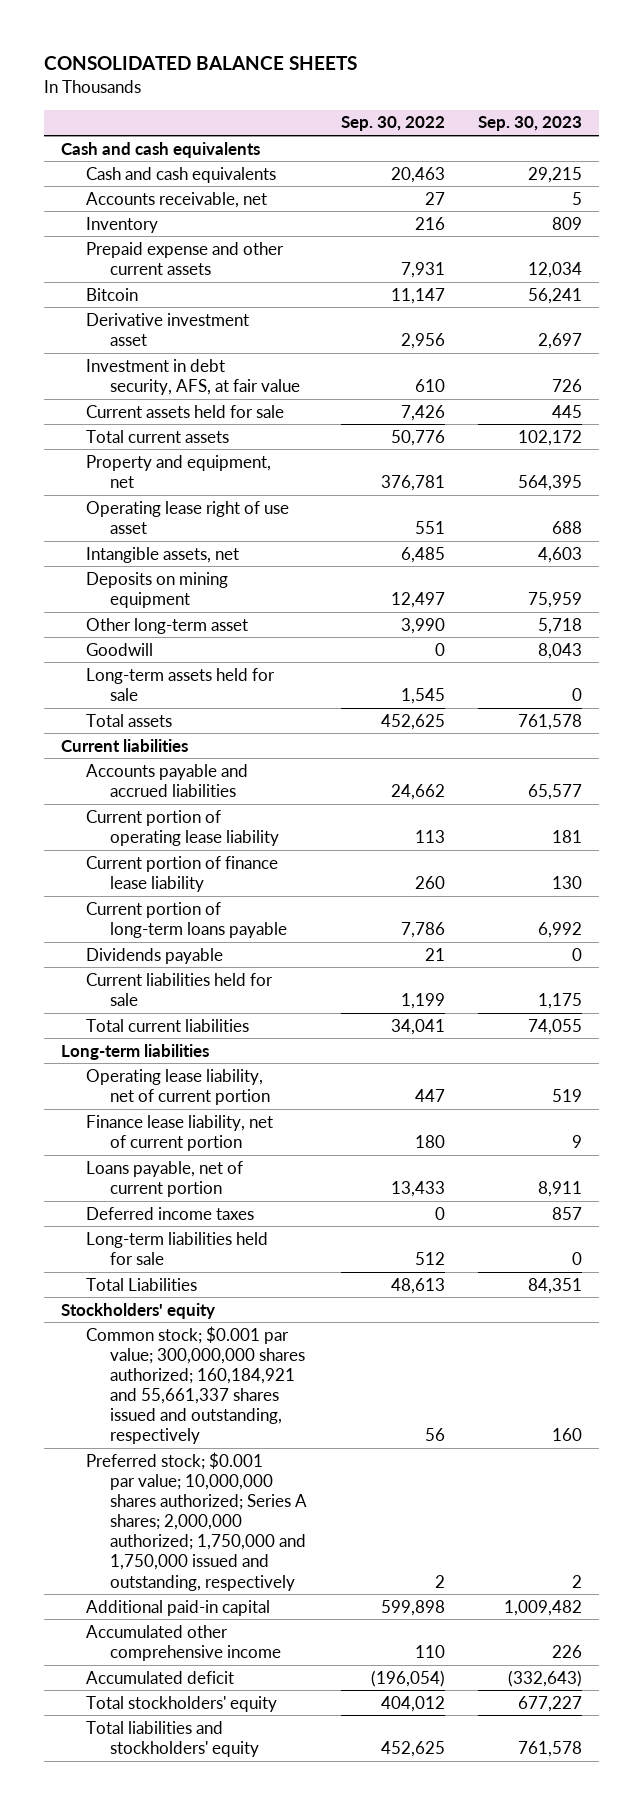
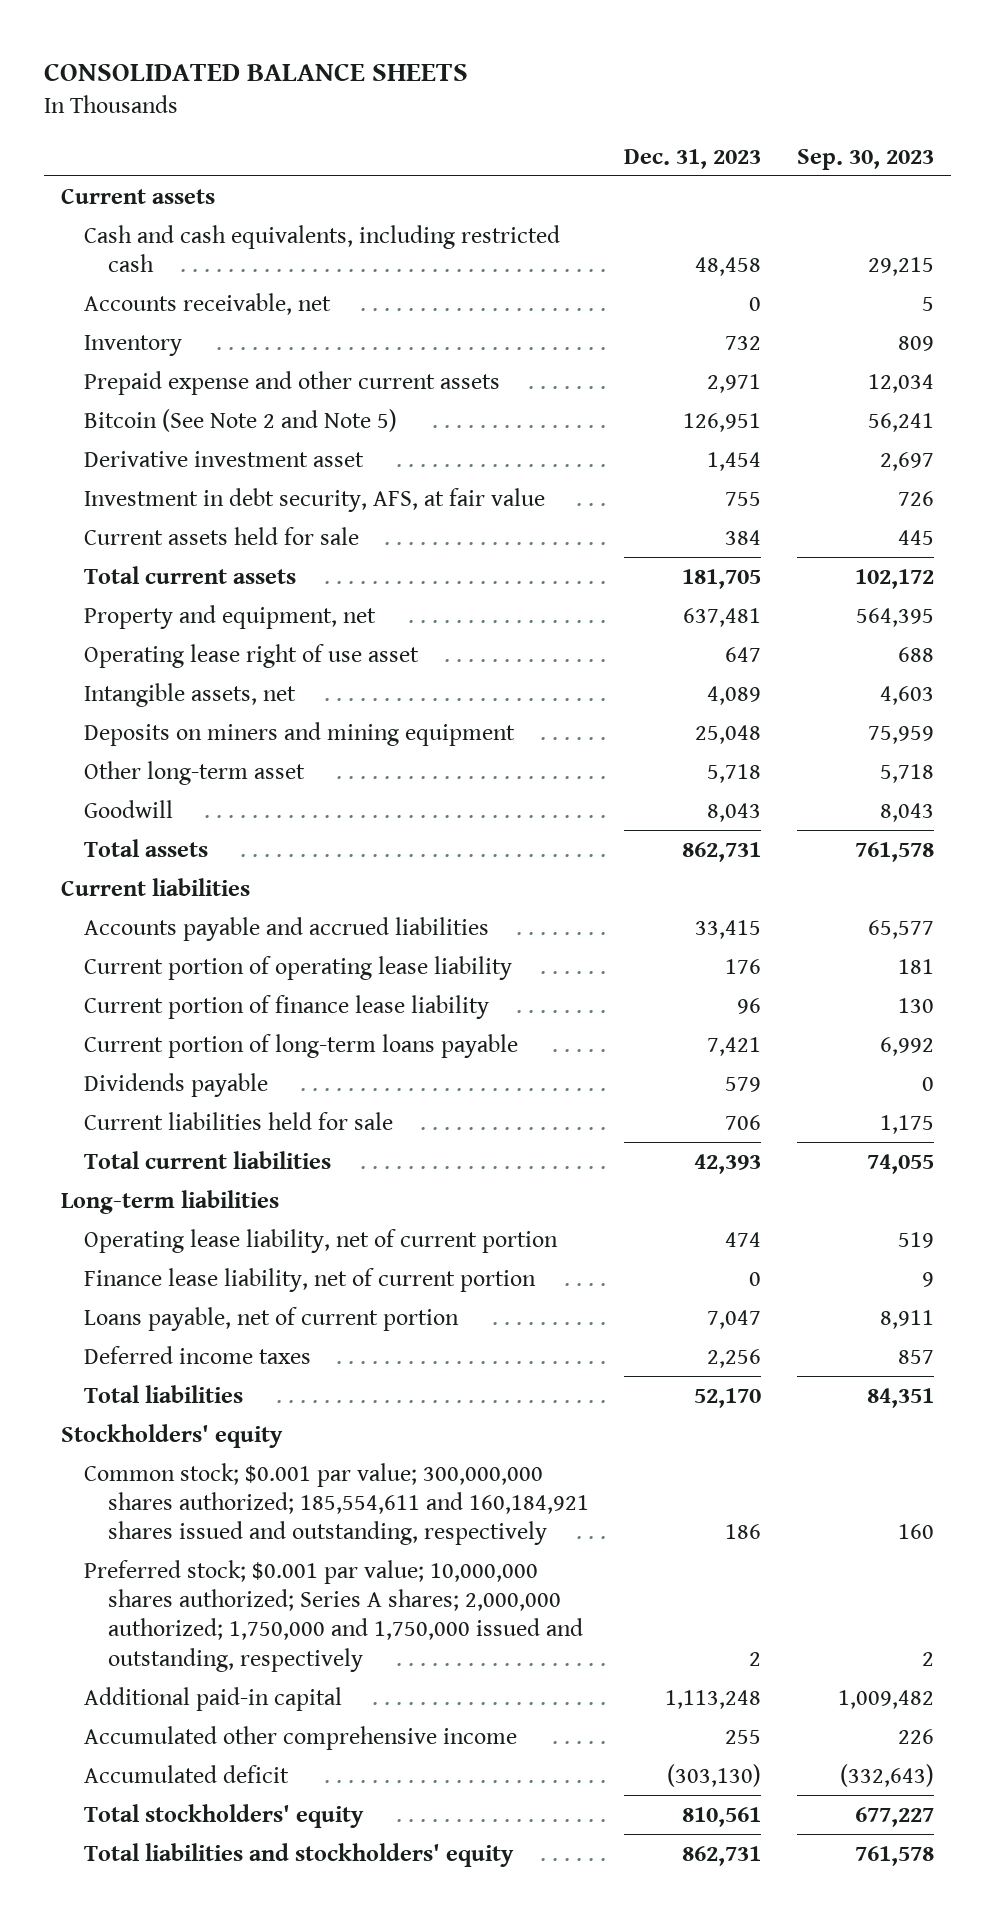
- | Sep. 30, 2022 | Sep. 30, 2023
+ | Dec. 31, 2023 | Sep. 30, 2023
- Cash and cash equivalents
- Cash and cash equivalents | 20,463 | 29,215
+ Current assets
+ Cash and cash equivalents, including restricted cash | 48,458 | 29,215
- Bitcoin | 11,147 | 56,241
+ Bitcoin (See Note 2 and Note 5) | 126,951 | 56,241
- Deposits on mining equipment | 12,497 | 75,959
+ Deposits on miners and mining equipment | 25,048 | 75,959
- Long-term assets held for sale | 1,545 | 0
- Long-term liabilities held for sale | 512 | 0
- Total Liabilities | 48,613 | 84,351
+ Total liabilities | 52,170 | 84,351
- Common stock; $0.001 par value; 300,000,000 shares authorized; 160,184,921 and 55,661,337 shares issued and outstanding, respectively | 56 | 160
+ Common stock; $0.001 par value; 300,000,000 shares authorized; 185,554,611 and 160,184,921 shares issued and outstanding, respectively | 186 | 160

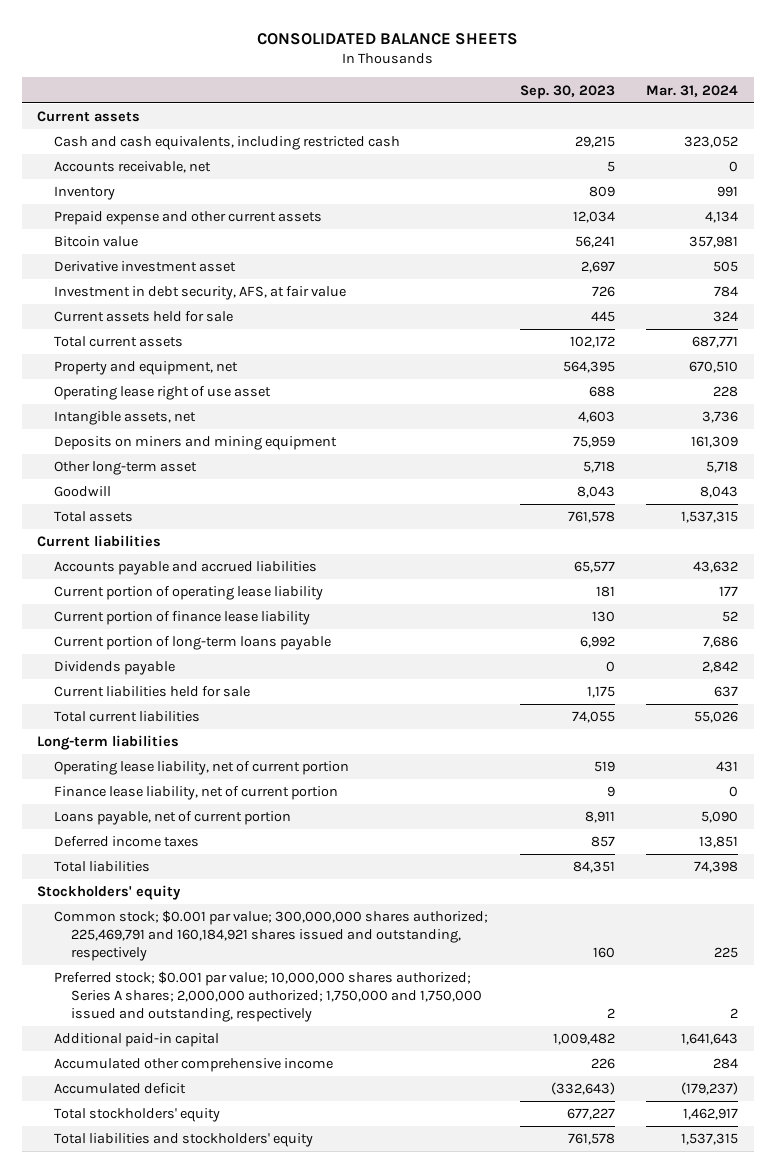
- | Dec. 31, 2023 | Sep. 30, 2023
+ | Sep. 30, 2023 | Mar. 31, 2024
- Bitcoin (See Note 2 and Note 5) | 126,951 | 56,241
+ Bitcoin value | 56,241 | 357,981
- Common stock; $0.001 par value; 300,000,000 shares authorized; 185,554,611 and 160,184,921 shares issued and outstanding, respectively | 186 | 160
+ Common stock; $0.001 par value; 300,000,000 shares authorized; 225,469,791 and 160,184,921 shares issued and outstanding, respectively | 160 | 225

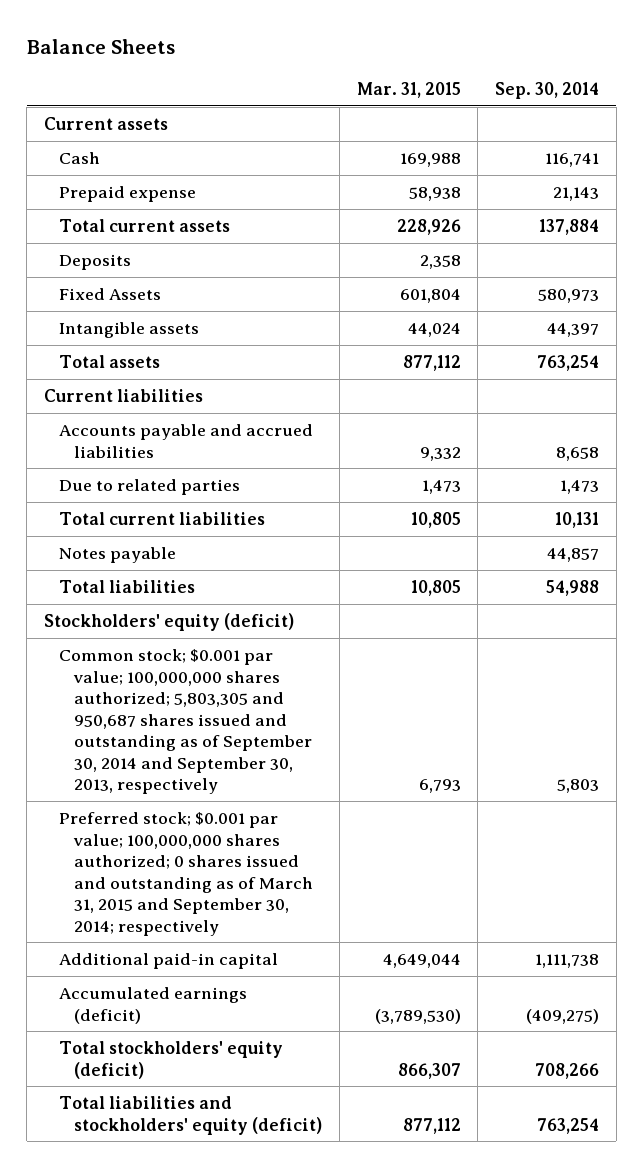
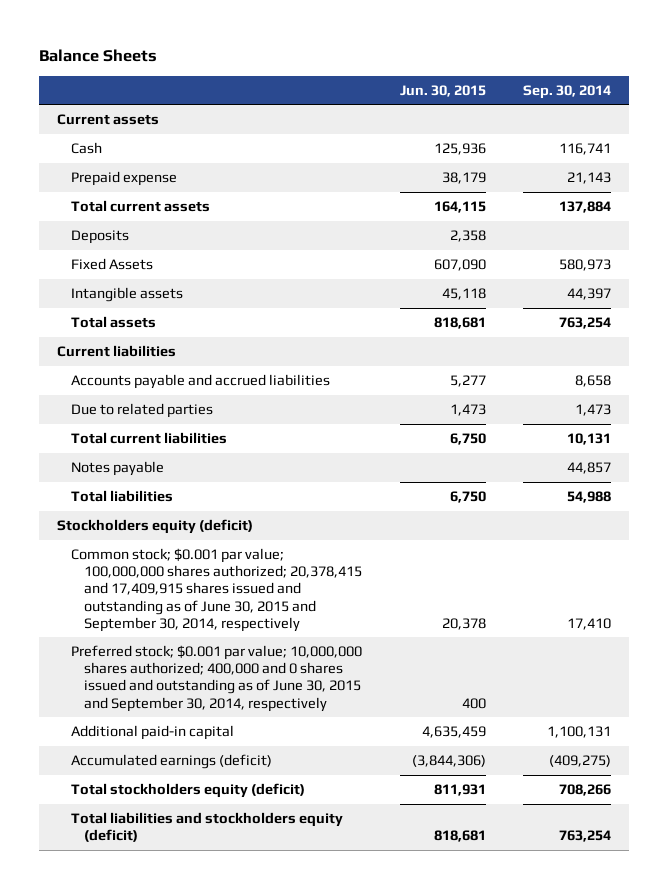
- | Mar. 31, 2015 | Sep. 30, 2014
+ | Jun. 30, 2015 | Sep. 30, 2014
- Stockholders' equity (deficit)
- Common stock; $0.001 par value; 100,000,000 shares authorized; 5,803,305 and 950,687 shares issued and outstanding as of September 30, 2014 and September 30, 2013, respectively | 6,793 | 5,803
- Preferred stock; $0.001 par value; 100,000,000 shares authorized; 0 shares issued and outstanding as of March 31, 2015 and September 30, 2014; respectively
- Additional paid-in capital | 4,649,044 | 1,111,738
+ Stockholders equity (deficit)
+ Common stock; $0.001 par value; 100,000,000 shares authorized; 20,378,415 and 17,409,915 shares issued and outstanding as of June 30, 2015 and September 30, 2014, respectively | 20,378 | 17,410
+ Preferred stock; $0.001 par value; 10,000,000 shares authorized; 400,000 and 0 shares issued and outstanding as of June 30, 2015 and September 30, 2014, respectively | 400 |
+ Additional paid-in capital | 4,635,459 | 1,100,131
- Total stockholders' equity (deficit) | 866,307 | 708,266
- Total liabilities and stockholders' equity (deficit) | 877,112 | 763,254
+ Total stockholders equity (deficit) | 811,931 | 708,266
+ Total liabilities and stockholders equity (deficit) | 818,681 | 763,254

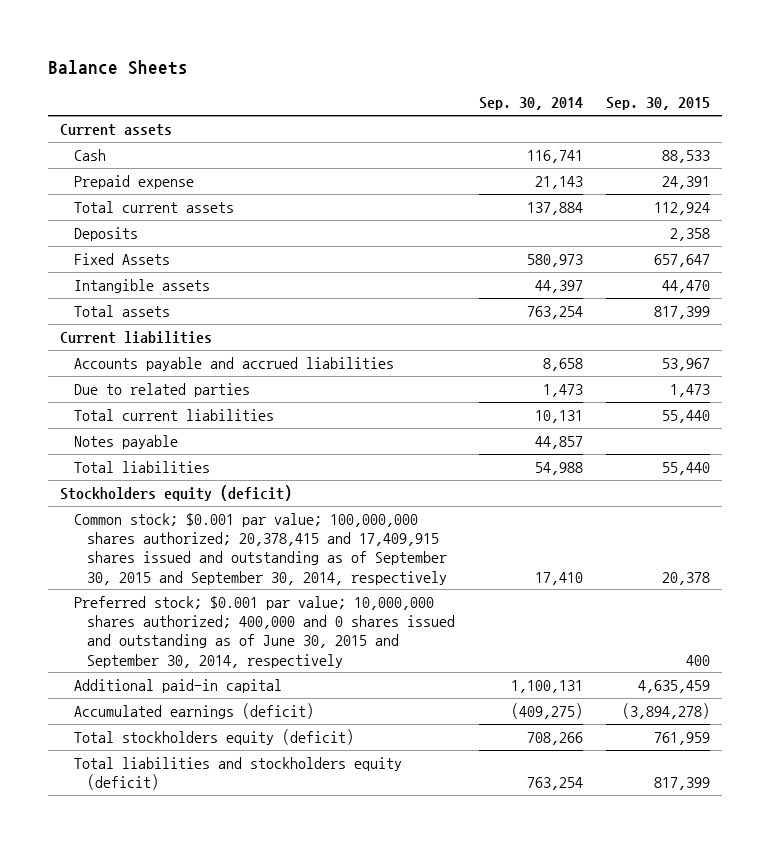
- | Jun. 30, 2015 | Sep. 30, 2014
+ | Sep. 30, 2014 | Sep. 30, 2015
- Common stock; $0.001 par value; 100,000,000 shares authorized; 20,378,415 and 17,409,915 shares issued and outstanding as of June 30, 2015 and September 30, 2014, respectively | 20,378 | 17,410
+ Common stock; $0.001 par value; 100,000,000 shares authorized; 20,378,415 and 17,409,915 shares issued and outstanding as of September 30, 2015 and September 30, 2014, respectively | 17,410 | 20,378

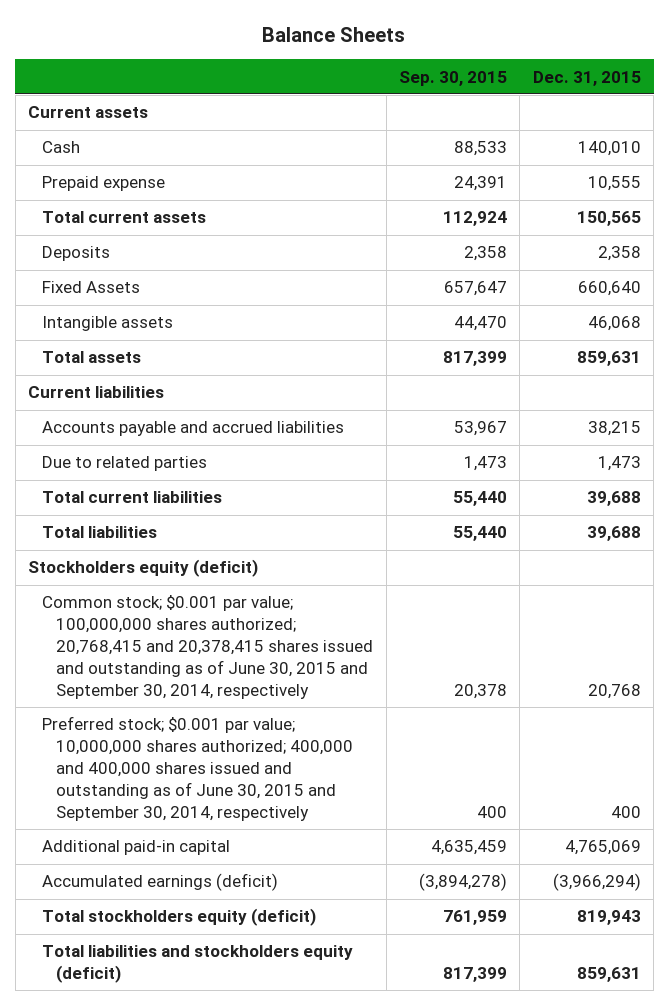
- | Sep. 30, 2014 | Sep. 30, 2015
+ | Sep. 30, 2015 | Dec. 31, 2015
- Notes payable | 44,857 |
- Common stock; $0.001 par value; 100,000,000 shares authorized; 20,378,415 and 17,409,915 shares issued and outstanding as of September 30, 2015 and September 30, 2014, respectively | 17,410 | 20,378
- Preferred stock; $0.001 par value; 10,000,000 shares authorized; 400,000 and 0 shares issued and outstanding as of June 30, 2015 and September 30, 2014, respectively | | 400
+ Common stock; $0.001 par value; 100,000,000 shares authorized; 20,768,415 and 20,378,415 shares issued and outstanding as of June 30, 2015 and September 30, 2014, respectively | 20,378 | 20,768
+ Preferred stock; $0.001 par value; 10,000,000 shares authorized; 400,000 and 400,000 shares issued and outstanding as of June 30, 2015 and September 30, 2014, respectively | 400 | 400

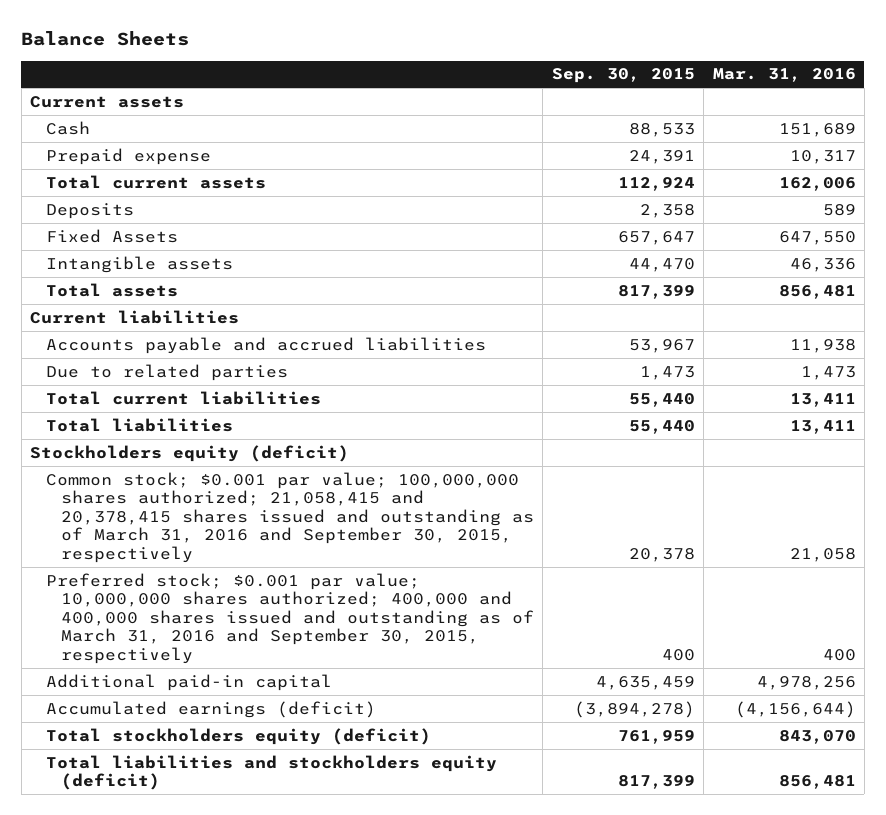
- | Sep. 30, 2015 | Dec. 31, 2015
+ | Sep. 30, 2015 | Mar. 31, 2016
- Common stock; $0.001 par value; 100,000,000 shares authorized; 20,768,415 and 20,378,415 shares issued and outstanding as of June 30, 2015 and September 30, 2014, respectively | 20,378 | 20,768
- Preferred stock; $0.001 par value; 10,000,000 shares authorized; 400,000 and 400,000 shares issued and outstanding as of June 30, 2015 and September 30, 2014, respectively | 400 | 400
+ Common stock; $0.001 par value; 100,000,000 shares authorized; 21,058,415 and 20,378,415 shares issued and outstanding as of March 31, 2016 and September 30, 2015, respectively | 20,378 | 21,058
+ Preferred stock; $0.001 par value; 10,000,000 shares authorized; 400,000 and 400,000 shares issued and outstanding as of March 31, 2016 and September 30, 2015, respectively | 400 | 400

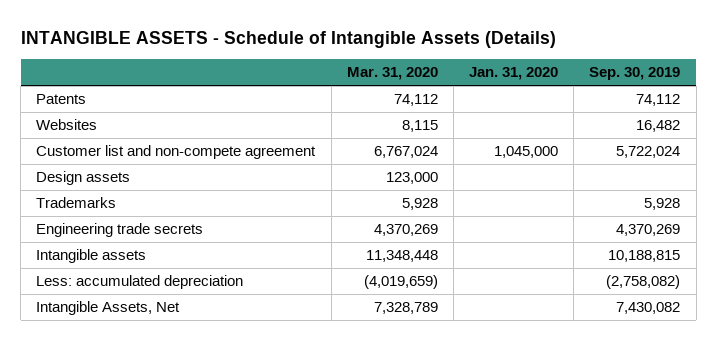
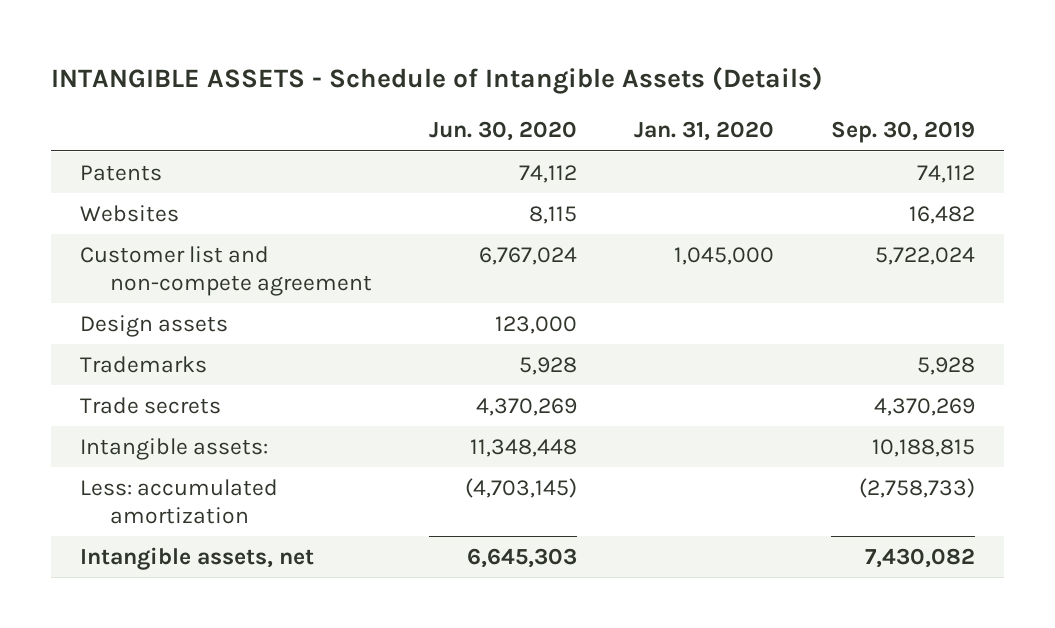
- | Mar. 31, 2020 | Jan. 31, 2020 | Sep. 30, 2019
+ | Jun. 30, 2020 | Jan. 31, 2020 | Sep. 30, 2019
- Engineering trade secrets | 4,370,269 | | 4,370,269
- Intangible assets | 11,348,448 | | 10,188,815
- Less: accumulated depreciation | (4,019,659) | | (2,758,082)
- Intangible Assets, Net | 7,328,789 | | 7,430,082
+ Trade secrets | 4,370,269 | | 4,370,269
+ Intangible assets: | 11,348,448 | | 10,188,815
+ Less: accumulated amortization | (4,703,145) | | (2,758,733)
+ Intangible assets, net | 6,645,303 | | 7,430,082

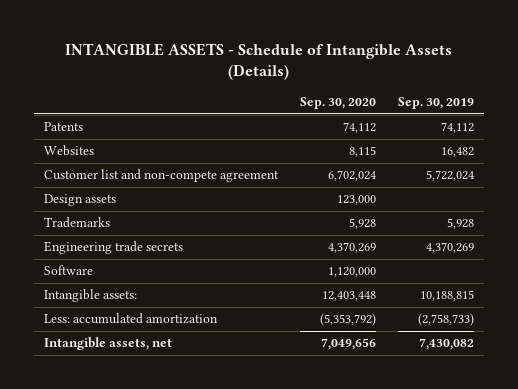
- | Jun. 30, 2020 | Jan. 31, 2020 | Sep. 30, 2019
+ | Sep. 30, 2020 | Sep. 30, 2019
- Trade secrets | 4,370,269 | | 4,370,269
+ Engineering trade secrets | 4,370,269 | 4,370,269
+ Software | 1,120,000 |

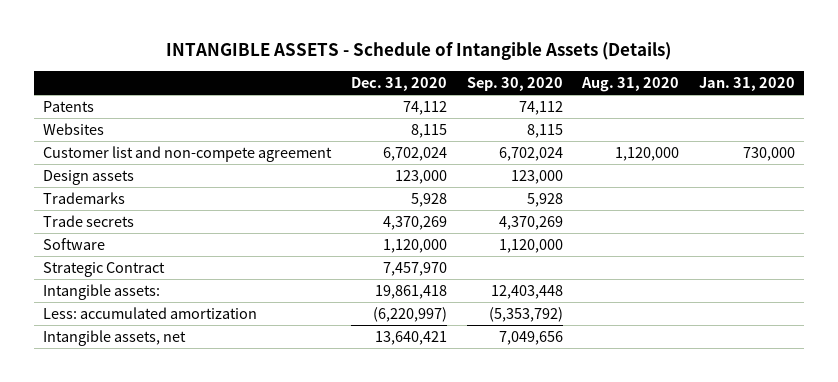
- | Sep. 30, 2020 | Sep. 30, 2019
+ | Dec. 31, 2020 | Sep. 30, 2020 | Aug. 31, 2020 | Jan. 31, 2020
- Engineering trade secrets | 4,370,269 | 4,370,269
+ Trade secrets | 4,370,269 | 4,370,269 | |
+ Strategic Contract | 7,457,970 | | |

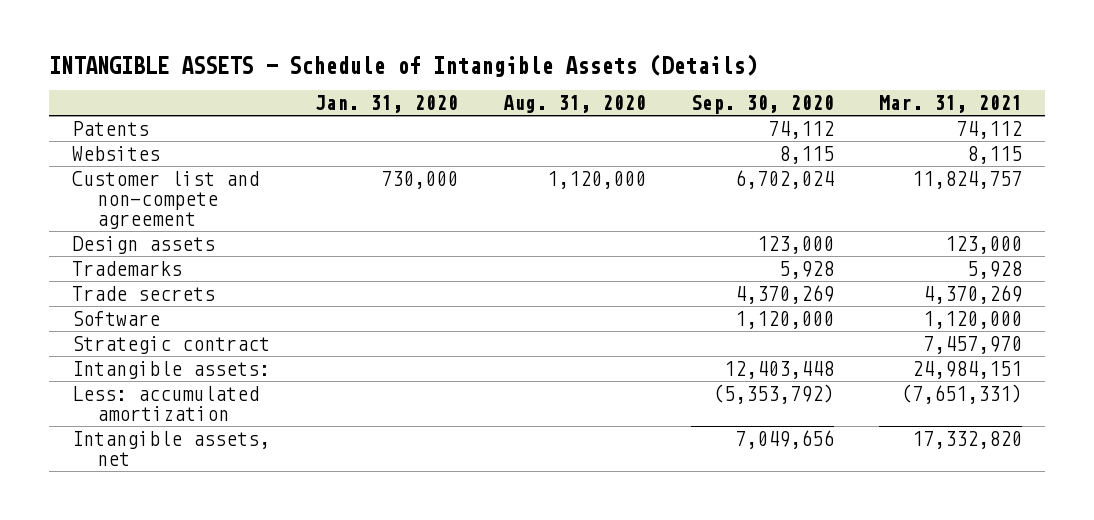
- | Dec. 31, 2020 | Sep. 30, 2020 | Aug. 31, 2020 | Jan. 31, 2020
+ | Jan. 31, 2020 | Aug. 31, 2020 | Sep. 30, 2020 | Mar. 31, 2021
- Strategic Contract | 7,457,970 | | |
+ Strategic contract | | | | 7,457,970

